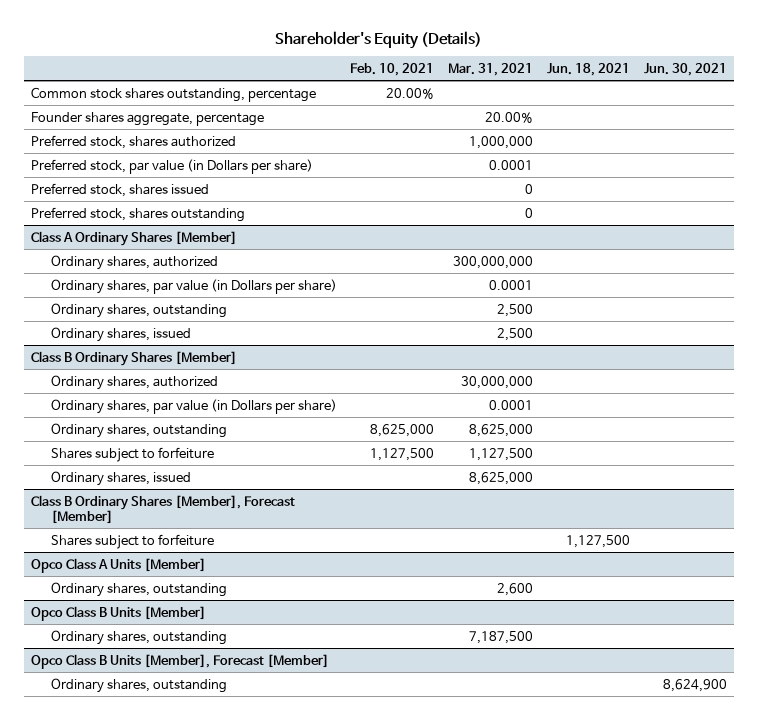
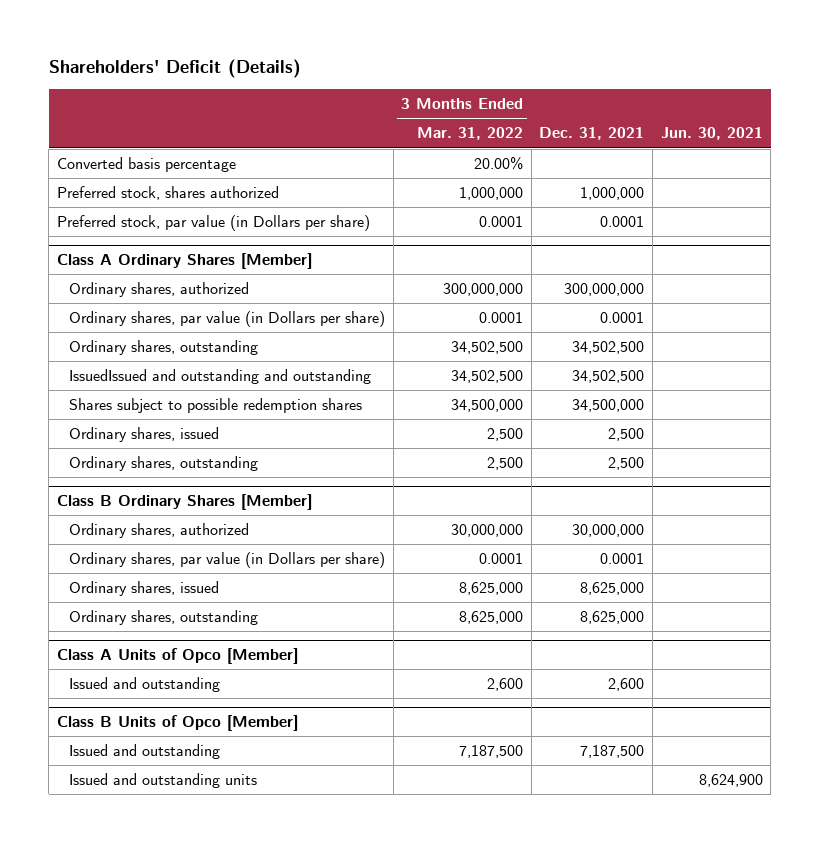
- Shareholder's Equity (Details)
+ Shareholders' Deficit (Details)
- | Feb. 10, 2021 | Mar. 31, 2021 | Jun. 18, 2021 | Jun. 30, 2021
+ | 3 Months Ended Mar. 31, 2022 | Dec. 31, 2021 | Jun. 30, 2021
- Common stock shares outstanding, percentage | 20.00% | | |
- Founder shares aggregate, percentage | | 20.00% | |
+ Converted basis percentage | 20.00% | |
- Preferred stock, shares issued | | 0 | |
- Preferred stock, shares outstanding | | 0 | |
@ Class A Ordinary Shares [Member]
+ IssuedIssued and outstanding and outstanding | 34,502,500 | 34,502,500 |
+ Shares subject to possible redemption shares | 34,500,000 | 34,500,000 |
+ Ordinary shares, outstanding | 2,500 | 2,500 |
@ Class B Ordinary Shares [Member]
- Shares subject to forfeiture | 1,127,500 | 1,127,500 | |
- Class B Ordinary Shares [Member], Forecast [Member]
- Shares subject to forfeiture | | | 1,127,500 |
- Opco Class A Units [Member]
- Ordinary shares, outstanding | | 2,600 | |
- Opco Class B Units [Member]
- Ordinary shares, outstanding | | 7,187,500 | |
- Opco Class B Units [Member], Forecast [Member]
- Ordinary shares, outstanding | | | | 8,624,900
@ Class B Ordinary Shares [Member]
moved down: Ordinary shares, outstanding | 8,625,000 | 8,625,000 |
+ Class A Units of Opco [Member]
+ Issued and outstanding | 2,600 | 2,600 |
+ Class B Units of Opco [Member]
+ Issued and outstanding | 7,187,500 | 7,187,500 |
+ Issued and outstanding units | | | 8,624,900

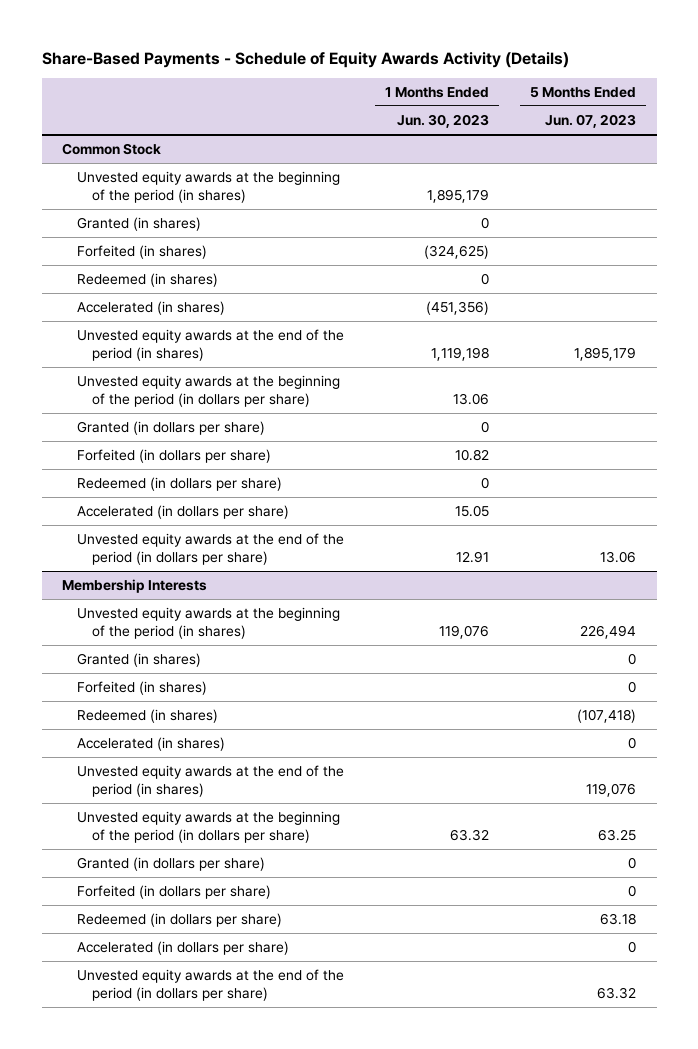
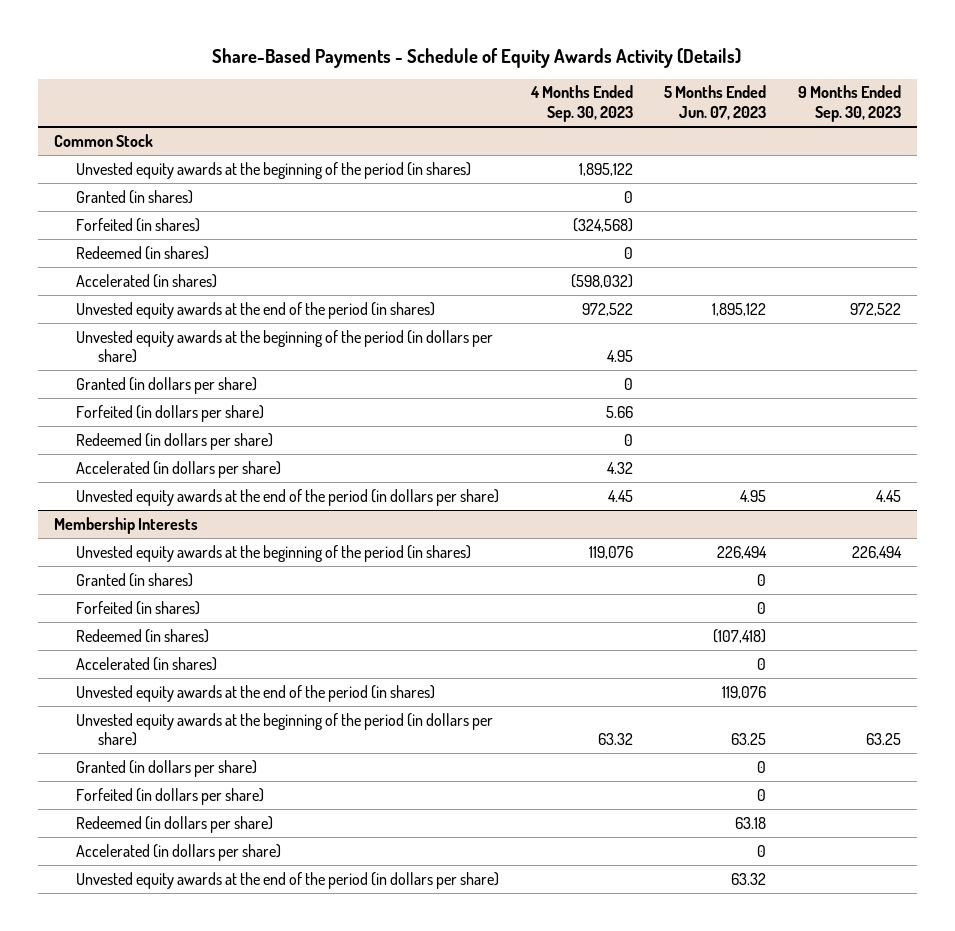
- | 1 Months Ended Jun. 30, 2023 | 5 Months Ended Jun. 07, 2023
+ | 4 Months Ended Sep. 30, 2023 | 5 Months Ended Jun. 07, 2023 | 9 Months Ended Sep. 30, 2023
@ Common Stock
- Unvested equity awards at the end of the period (in shares) | 1,119,198 | 1,895,179
+ Unvested equity awards at the end of the period (in shares) | 972,522 | 1,895,122 | 972,522
- Unvested equity awards at the end of the period (in dollars per share) | 12.91 | 13.06
+ Unvested equity awards at the end of the period (in dollars per share) | 4.45 | 4.95 | 4.45

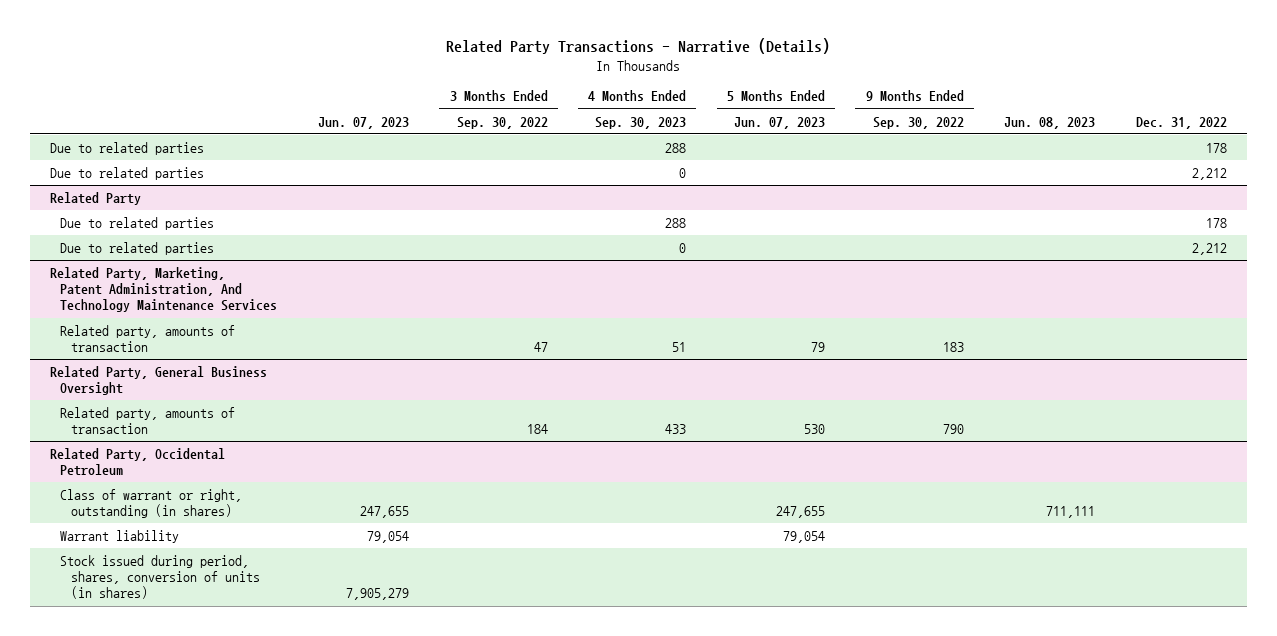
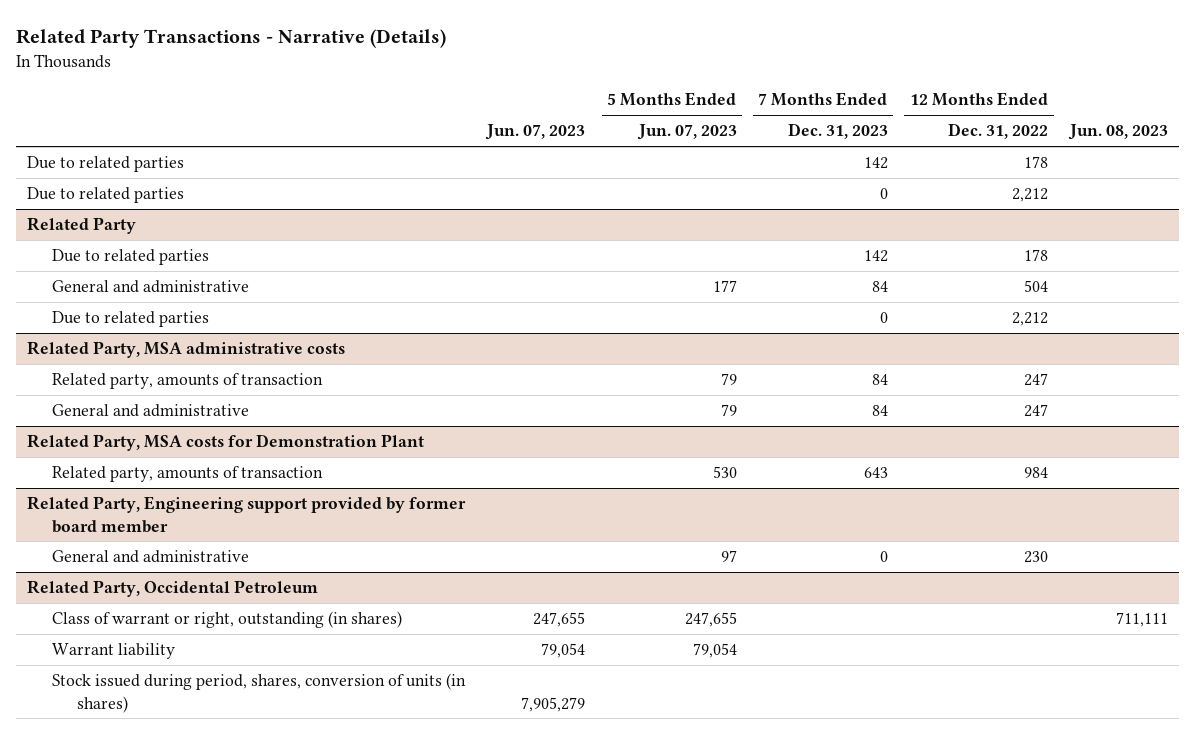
- | Jun. 07, 2023 | 3 Months Ended Sep. 30, 2022 | 4 Months Ended Sep. 30, 2023 | 5 Months Ended Jun. 07, 2023 | 9 Months Ended Sep. 30, 2022 | Jun. 08, 2023 | Dec. 31, 2022
+ | Jun. 07, 2023 | 5 Months Ended Jun. 07, 2023 | 7 Months Ended Dec. 31, 2023 | 12 Months Ended Dec. 31, 2022 | Jun. 08, 2023
@ Related Party
+ General and administrative | | 177 | 84 | 504 |
- Related Party, Marketing, Patent Administration, And Technology Maintenance Services
+ Related Party, MSA administrative costs
- Related Party, General Business Oversight
+ General and administrative | | 79 | 84 | 247 |
+ Related Party, MSA costs for Demonstration Plant
+ Related Party, Engineering support provided by former board member
+ General and administrative | | 97 | 0 | 230 |

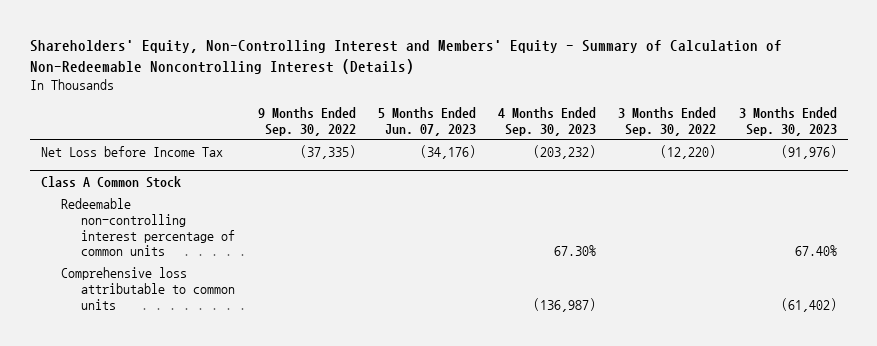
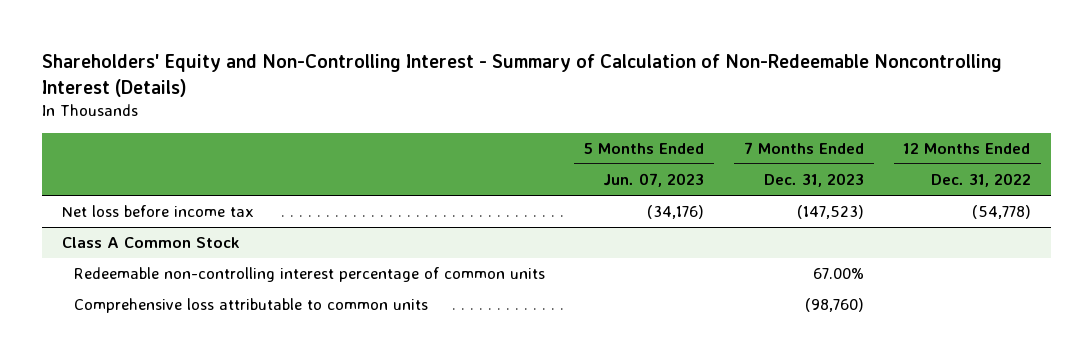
- Shareholders' Equity, Non-Controlling Interest and Members' Equity - Summary of Calculation of Non-Redeemable Noncontrolling Interest (Details)
+ Shareholders' Equity and Non-Controlling Interest - Summary of Calculation of Non-Redeemable Noncontrolling Interest (Details)
- | 9 Months Ended Sep. 30, 2022 | 5 Months Ended Jun. 07, 2023 | 4 Months Ended Sep. 30, 2023 | 3 Months Ended Sep. 30, 2022 | 3 Months Ended Sep. 30, 2023
+ | 5 Months Ended Jun. 07, 2023 | 7 Months Ended Dec. 31, 2023 | 12 Months Ended Dec. 31, 2022
- Net Loss before Income Tax | (37,335) | (34,176) | (203,232) | (12,220) | (91,976)
+ Net loss before income tax | (34,176) | (147,523) | (54,778)

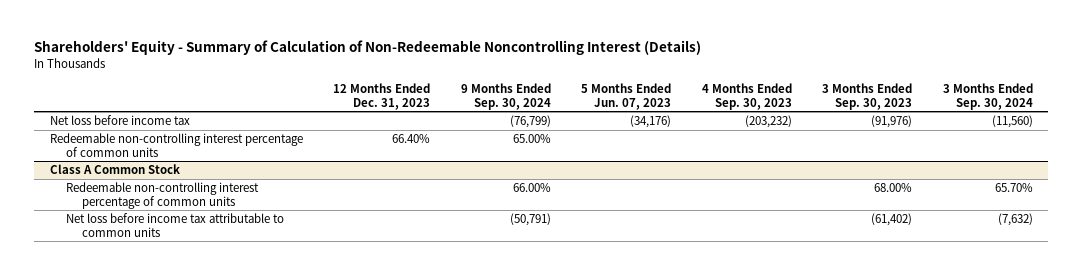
- Shareholders' Equity and Non-Controlling Interest - Summary of Calculation of Non-Redeemable Noncontrolling Interest (Details)
+ Shareholders' Equity - Summary of Calculation of Non-Redeemable Noncontrolling Interest (Details)
- | 5 Months Ended Jun. 07, 2023 | 7 Months Ended Dec. 31, 2023 | 12 Months Ended Dec. 31, 2022
+ | 12 Months Ended Dec. 31, 2023 | 9 Months Ended Sep. 30, 2024 | 5 Months Ended Jun. 07, 2023 | 4 Months Ended Sep. 30, 2023 | 3 Months Ended Sep. 30, 2023 | 3 Months Ended Sep. 30, 2024
+ Redeemable non-controlling interest percentage of common units | 66.40% | 65.00% | | | |
@ Class A Common Stock
- Comprehensive loss attributable to common units | | (98,760) |
+ Net loss before income tax attributable to common units | | (50,791) | | | (61,402) | (7,632)

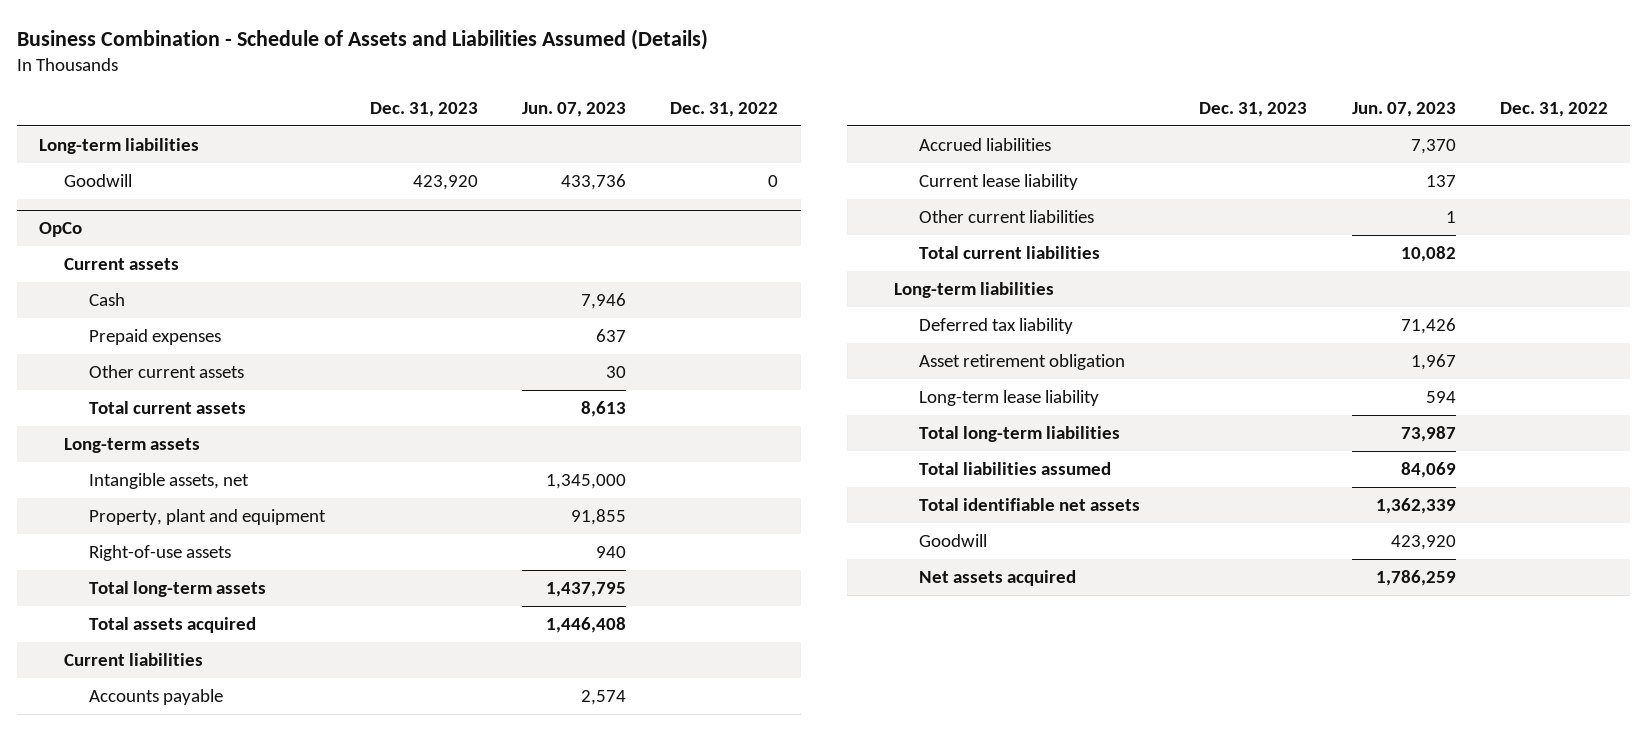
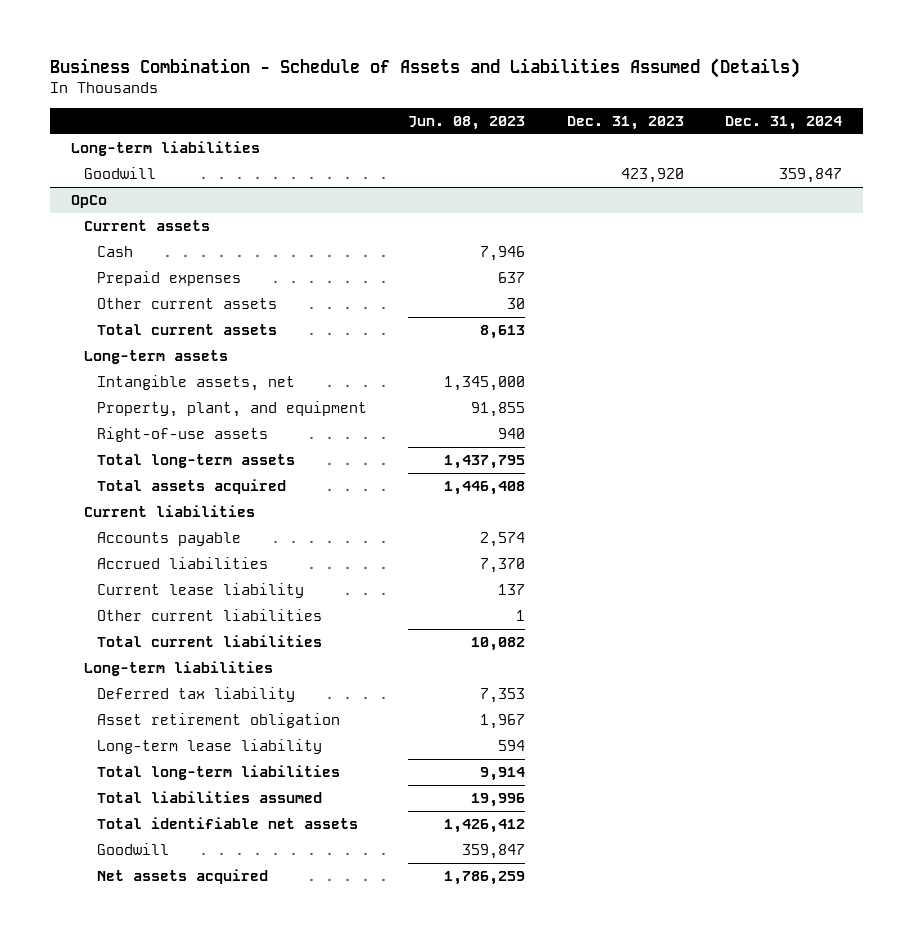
- | Dec. 31, 2023 | Jun. 07, 2023 | Dec. 31, 2022
+ | Jun. 08, 2023 | Dec. 31, 2023 | Dec. 31, 2024
@ OpCo
- Property, plant and equipment | | 91,855 |
+ Property, plant, and equipment | 91,855 | |

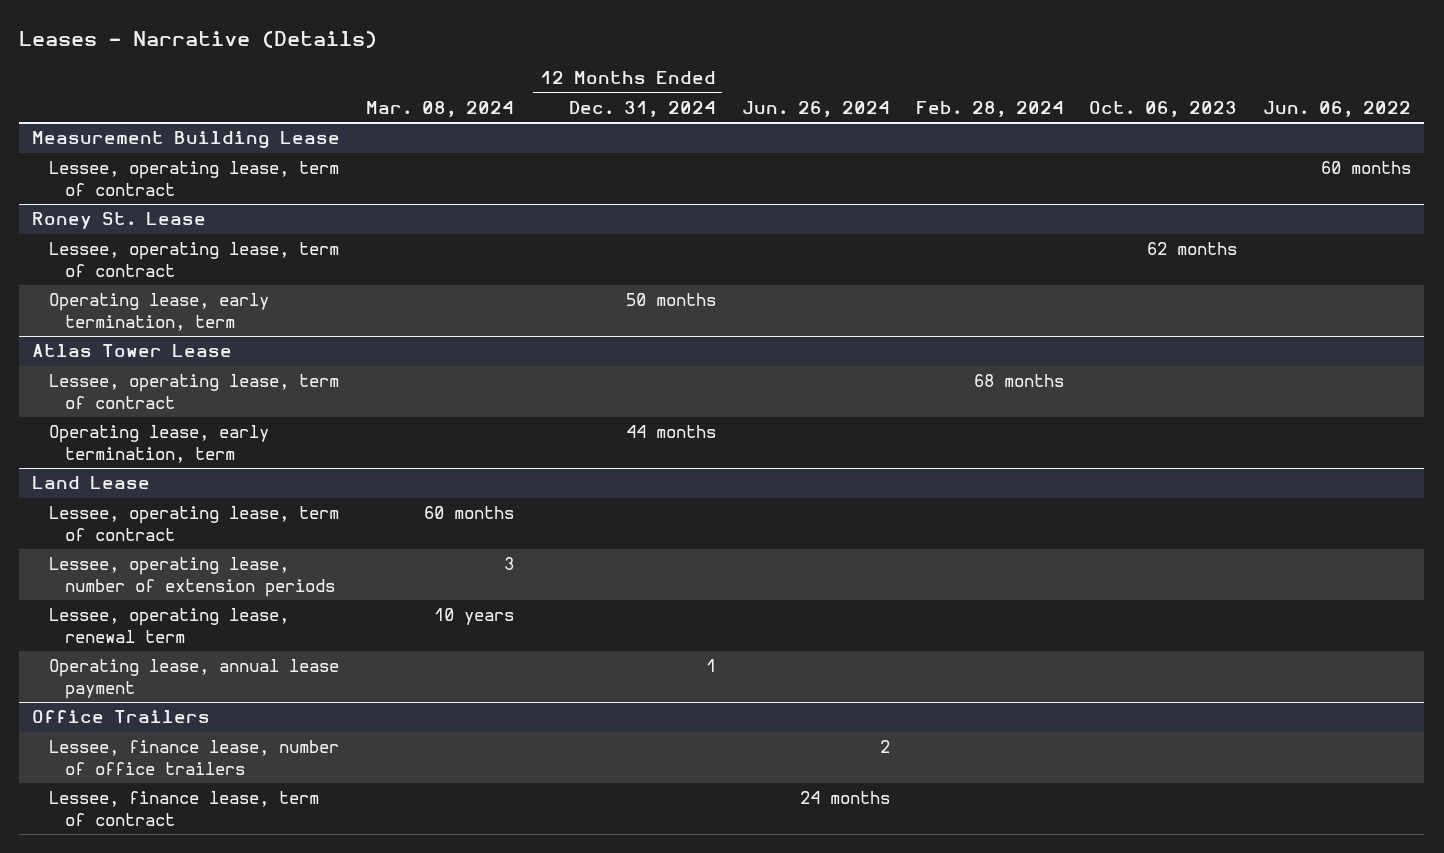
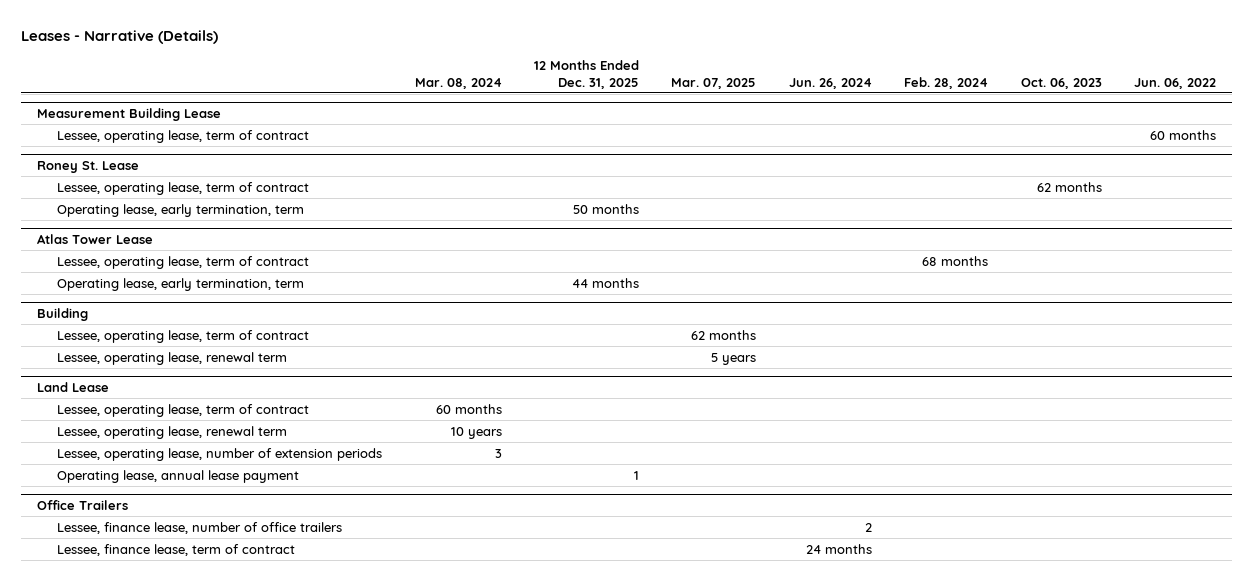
- | Mar. 08, 2024 | 12 Months Ended Dec. 31, 2024 | Jun. 26, 2024 | Feb. 28, 2024 | Oct. 06, 2023 | Jun. 06, 2022
+ | Mar. 08, 2024 | 12 Months Ended Dec. 31, 2025 | Mar. 07, 2025 | Jun. 26, 2024 | Feb. 28, 2024 | Oct. 06, 2023 | Jun. 06, 2022
+ Building
+ Lessee, operating lease, term of contract | | | 62 months | | | |
+ Lessee, operating lease, renewal term | | | 5 years | | | |
@ Land Lease
moved down: Lessee, operating lease, number of extension periods | 3 | | | | | |

